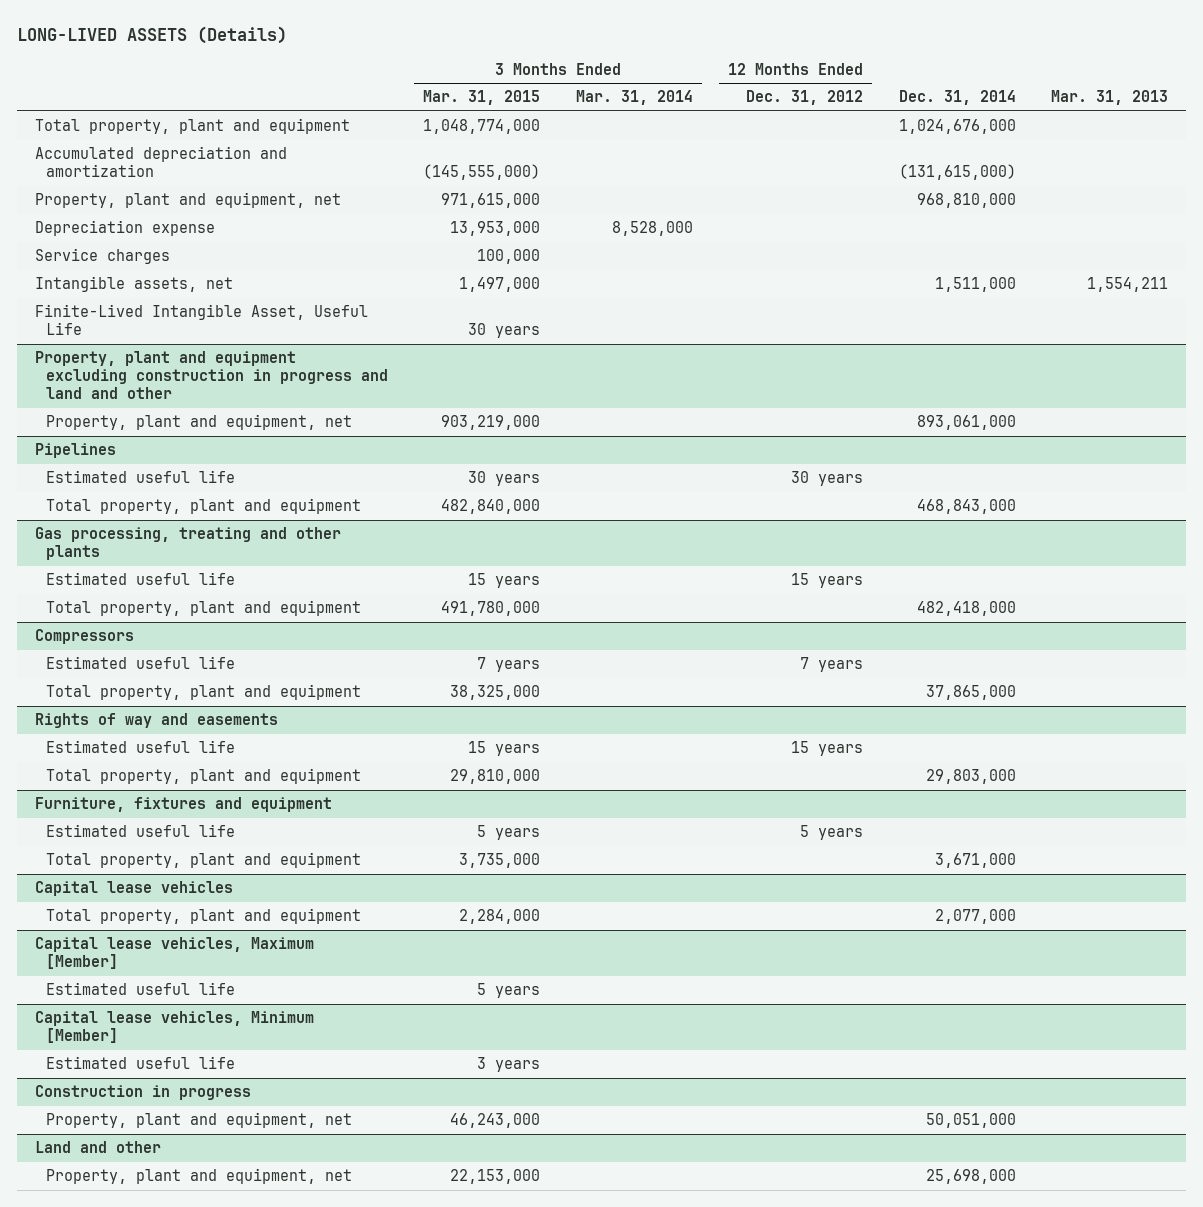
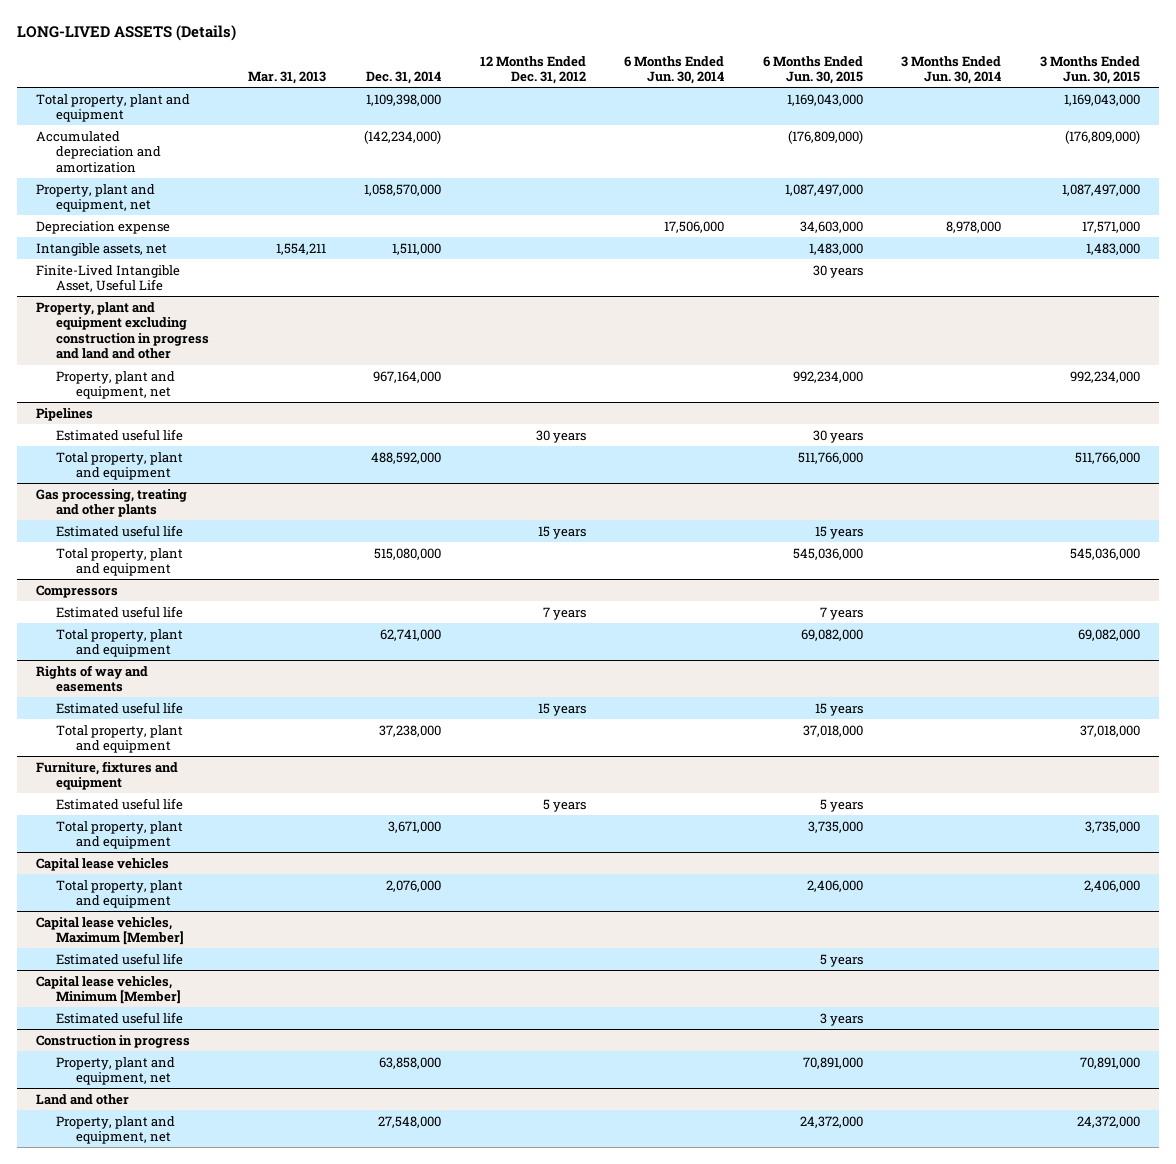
- | 3 Months Ended Mar. 31, 2015 | 3 Months Ended Mar. 31, 2014 | 12 Months Ended Dec. 31, 2012 | Dec. 31, 2014 | Mar. 31, 2013
+ | Mar. 31, 2013 | Dec. 31, 2014 | 12 Months Ended Dec. 31, 2012 | 6 Months Ended Jun. 30, 2014 | 6 Months Ended Jun. 30, 2015 | 3 Months Ended Jun. 30, 2014 | 3 Months Ended Jun. 30, 2015
- Total property, plant and equipment | 1,048,774,000 | | | 1,024,676,000 |
- Accumulated depreciation and amortization | (145,555,000) | | | (131,615,000) |
- Property, plant and equipment, net | 971,615,000 | | | 968,810,000 |
+ Total property, plant and equipment | | 1,109,398,000 | | | 1,169,043,000 | | 1,169,043,000
+ Accumulated depreciation and amortization | | (142,234,000) | | | (176,809,000) | | (176,809,000)
+ Property, plant and equipment, net | | 1,058,570,000 | | | 1,087,497,000 | | 1,087,497,000
- Service charges | 100,000 | | | |
@ Property, plant and equipment excluding construction in progress and land and other
- Property, plant and equipment, net | 903,219,000 | | | 893,061,000 |
+ Property, plant and equipment, net | | 967,164,000 | | | 992,234,000 | | 992,234,000
@ Pipelines
- Total property, plant and equipment | 482,840,000 | | | 468,843,000 |
+ Total property, plant and equipment | | 488,592,000 | | | 511,766,000 | | 511,766,000
@ Gas processing, treating and other plants
- Total property, plant and equipment | 491,780,000 | | | 482,418,000 |
+ Total property, plant and equipment | | 515,080,000 | | | 545,036,000 | | 545,036,000
@ Compressors
- Total property, plant and equipment | 38,325,000 | | | 37,865,000 |
+ Total property, plant and equipment | | 62,741,000 | | | 69,082,000 | | 69,082,000
@ Rights of way and easements
- Total property, plant and equipment | 29,810,000 | | | 29,803,000 |
+ Total property, plant and equipment | | 37,238,000 | | | 37,018,000 | | 37,018,000
@ Capital lease vehicles
- Total property, plant and equipment | 2,284,000 | | | 2,077,000 |
+ Total property, plant and equipment | | 2,076,000 | | | 2,406,000 | | 2,406,000
@ Construction in progress
- Property, plant and equipment, net | 46,243,000 | | | 50,051,000 |
+ Property, plant and equipment, net | | 63,858,000 | | | 70,891,000 | | 70,891,000
@ Land and other
- Property, plant and equipment, net | 22,153,000 | | | 25,698,000 |
+ Property, plant and equipment, net | | 27,548,000 | | | 24,372,000 | | 24,372,000

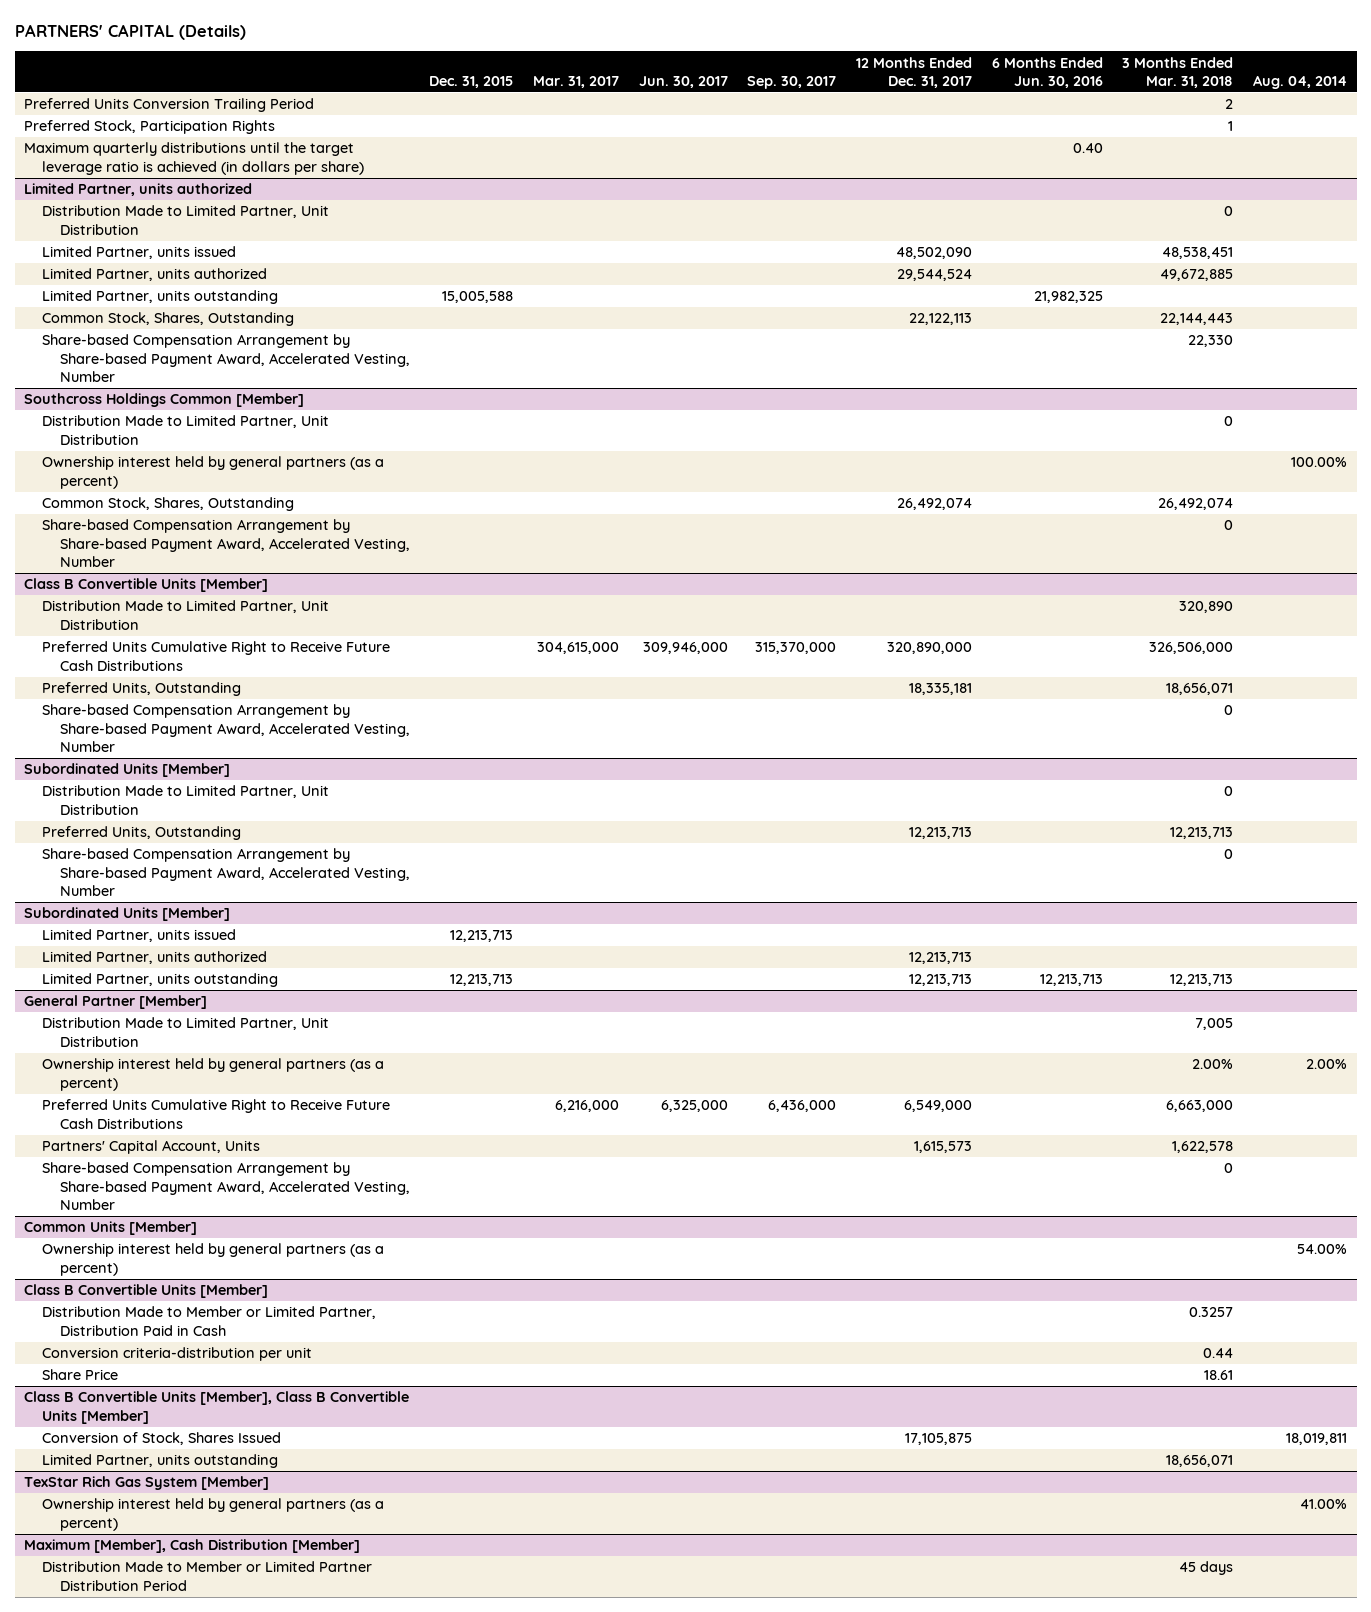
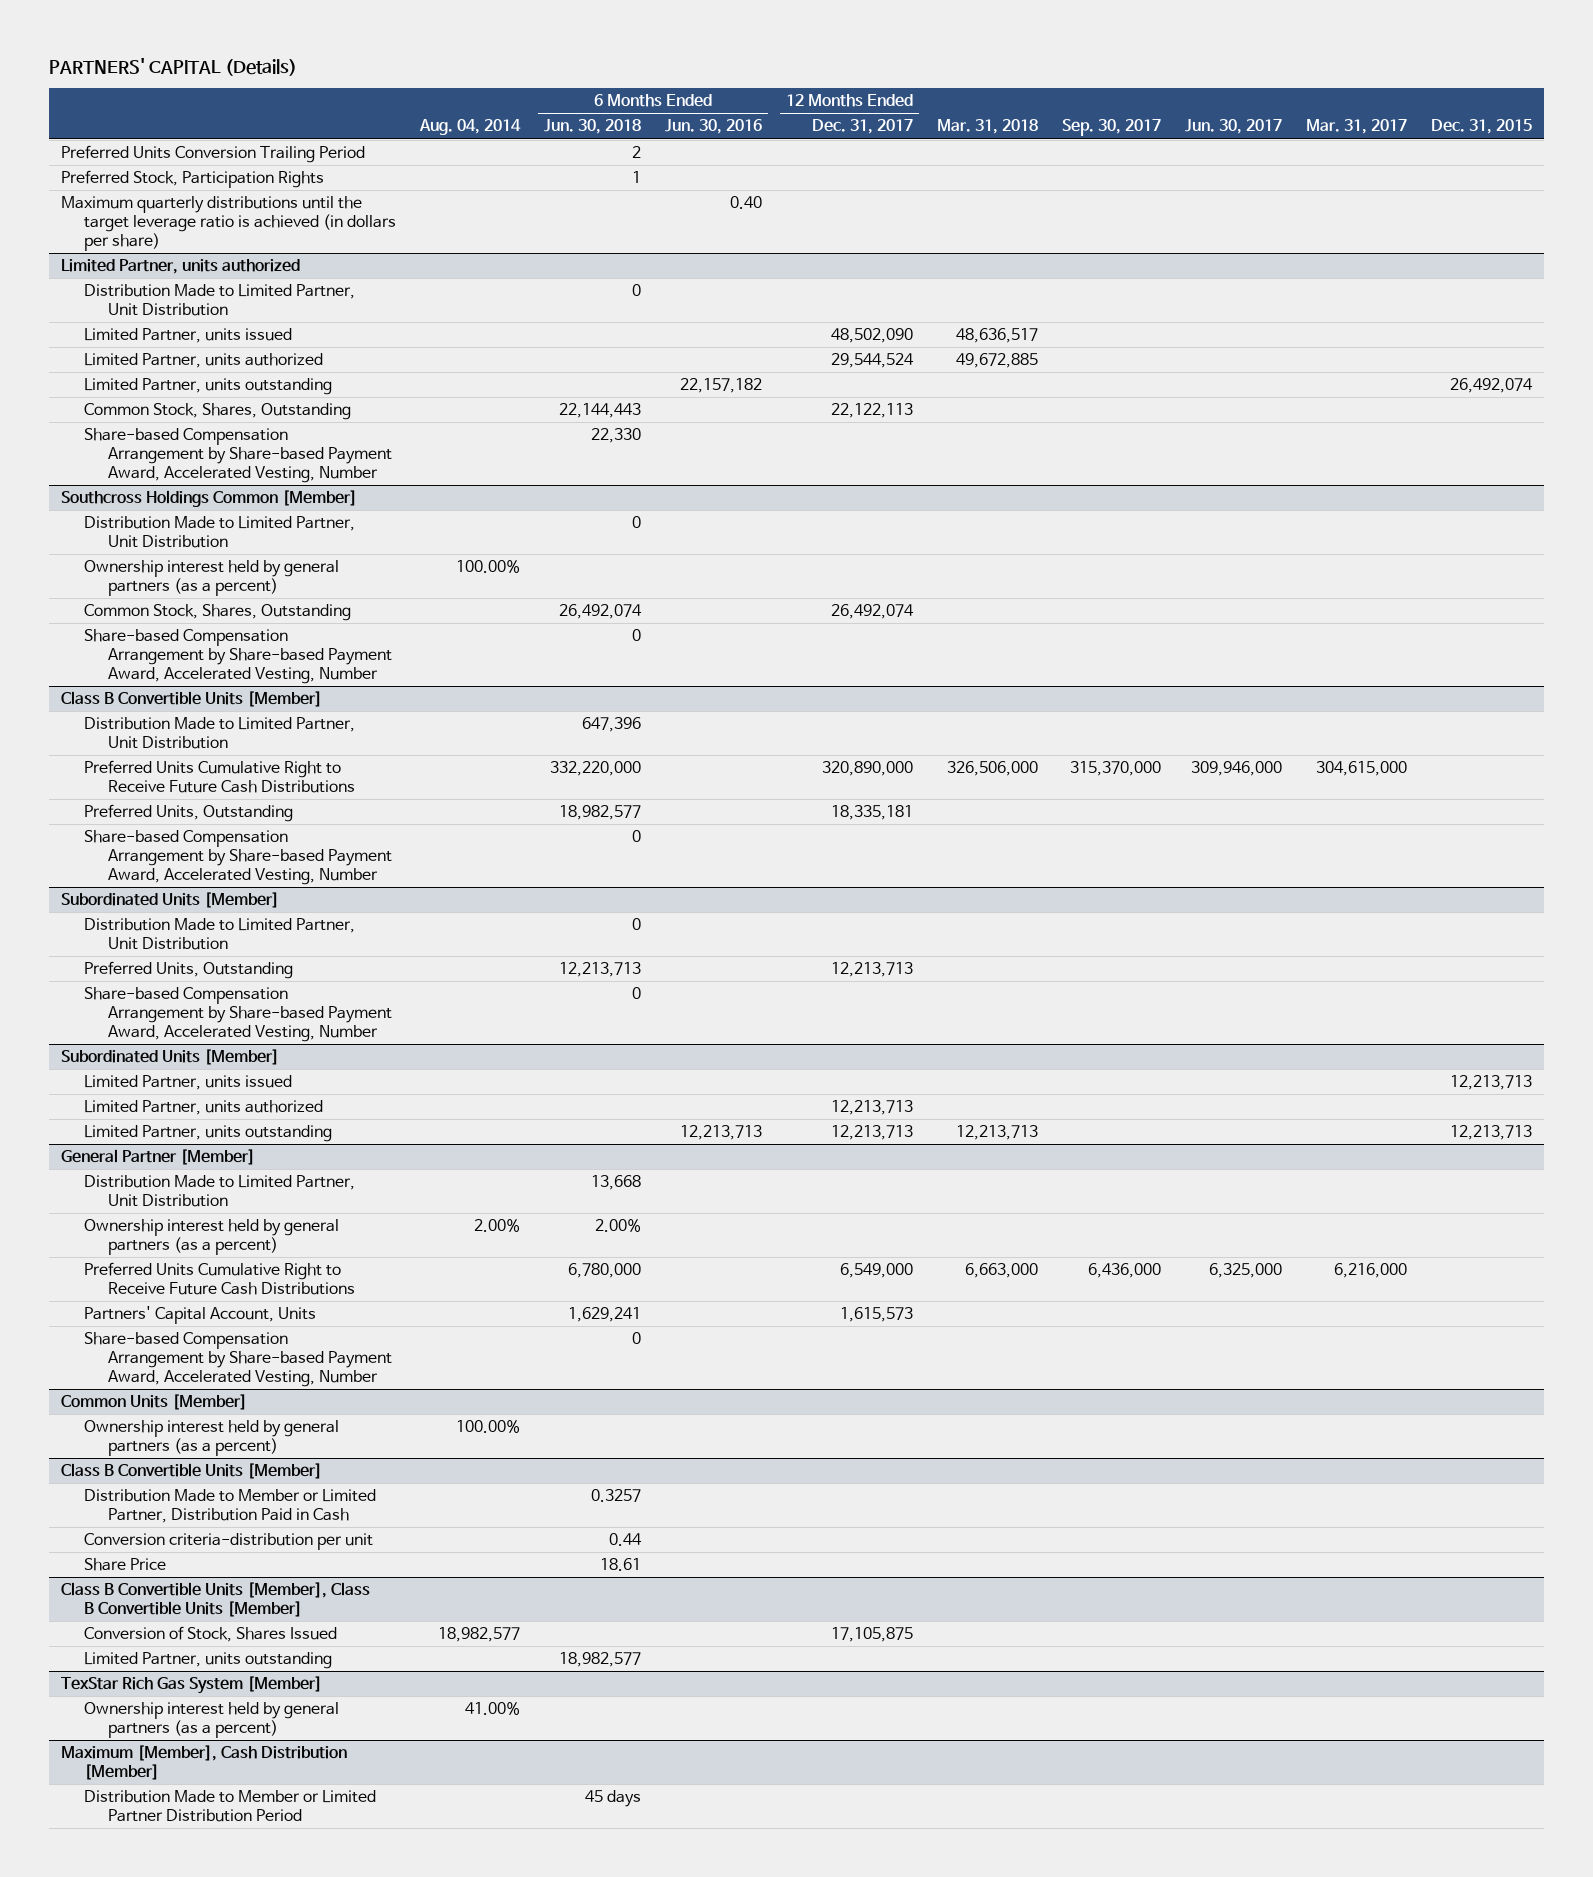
- | Dec. 31, 2015 | Mar. 31, 2017 | Jun. 30, 2017 | Sep. 30, 2017 | 12 Months Ended Dec. 31, 2017 | 6 Months Ended Jun. 30, 2016 | 3 Months Ended Mar. 31, 2018 | Aug. 04, 2014
+ | Aug. 04, 2014 | 6 Months Ended Jun. 30, 2018 | 6 Months Ended Jun. 30, 2016 | 12 Months Ended Dec. 31, 2017 | Mar. 31, 2018 | Sep. 30, 2017 | Jun. 30, 2017 | Mar. 31, 2017 | Dec. 31, 2015
@ Limited Partner, units authorized
- Limited Partner, units outstanding | 15,005,588 | | | | | 21,982,325 | |
+ Limited Partner, units outstanding | | | 22,157,182 | | | | | | 26,492,074
@ Common Units [Member]
- Ownership interest held by general partners (as a percent) | | | | | | | | 54.00%
+ Ownership interest held by general partners (as a percent) | 100.00% | | | | | | | |
@ Class B Convertible Units [Member], Class B Convertible Units [Member]
- Conversion of Stock, Shares Issued | | | | | 17,105,875 | | | 18,019,811
+ Conversion of Stock, Shares Issued | 18,982,577 | | | 17,105,875 | | | | |

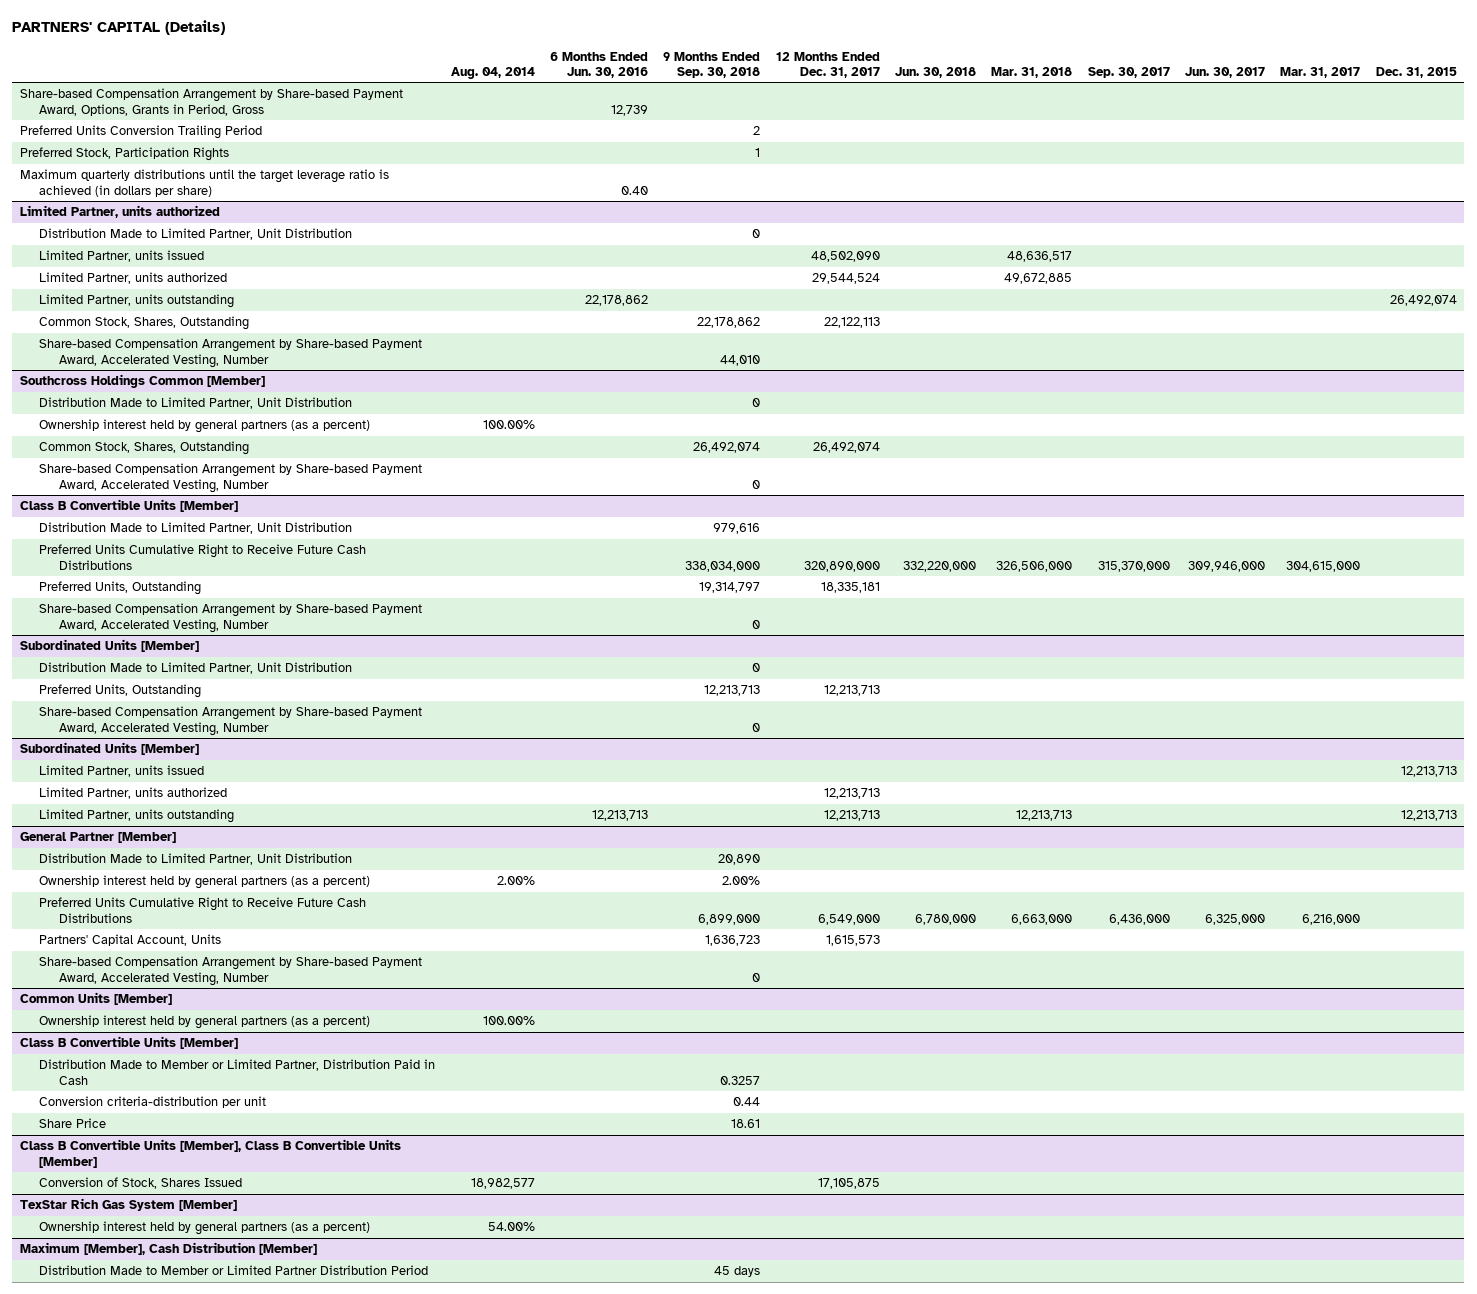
- | Aug. 04, 2014 | 6 Months Ended Jun. 30, 2018 | 6 Months Ended Jun. 30, 2016 | 12 Months Ended Dec. 31, 2017 | Mar. 31, 2018 | Sep. 30, 2017 | Jun. 30, 2017 | Mar. 31, 2017 | Dec. 31, 2015
+ | Aug. 04, 2014 | 6 Months Ended Jun. 30, 2016 | 9 Months Ended Sep. 30, 2018 | 12 Months Ended Dec. 31, 2017 | Jun. 30, 2018 | Mar. 31, 2018 | Sep. 30, 2017 | Jun. 30, 2017 | Mar. 31, 2017 | Dec. 31, 2015
+ Share-based Compensation Arrangement by Share-based Payment Award, Options, Grants in Period, Gross | | 12,739 | | | | | | | |
@ Limited Partner, units authorized
- Limited Partner, units outstanding | | | 22,157,182 | | | | | | 26,492,074
+ Limited Partner, units outstanding | | 22,178,862 | | | | | | | | 26,492,074
@ Class B Convertible Units [Member], Class B Convertible Units [Member]
- Limited Partner, units outstanding | | 18,982,577 | | | | | | |
@ TexStar Rich Gas System [Member]
- Ownership interest held by general partners (as a percent) | 41.00% | | | | | | | |
+ Ownership interest held by general partners (as a percent) | 54.00% | | | | | | | | |

